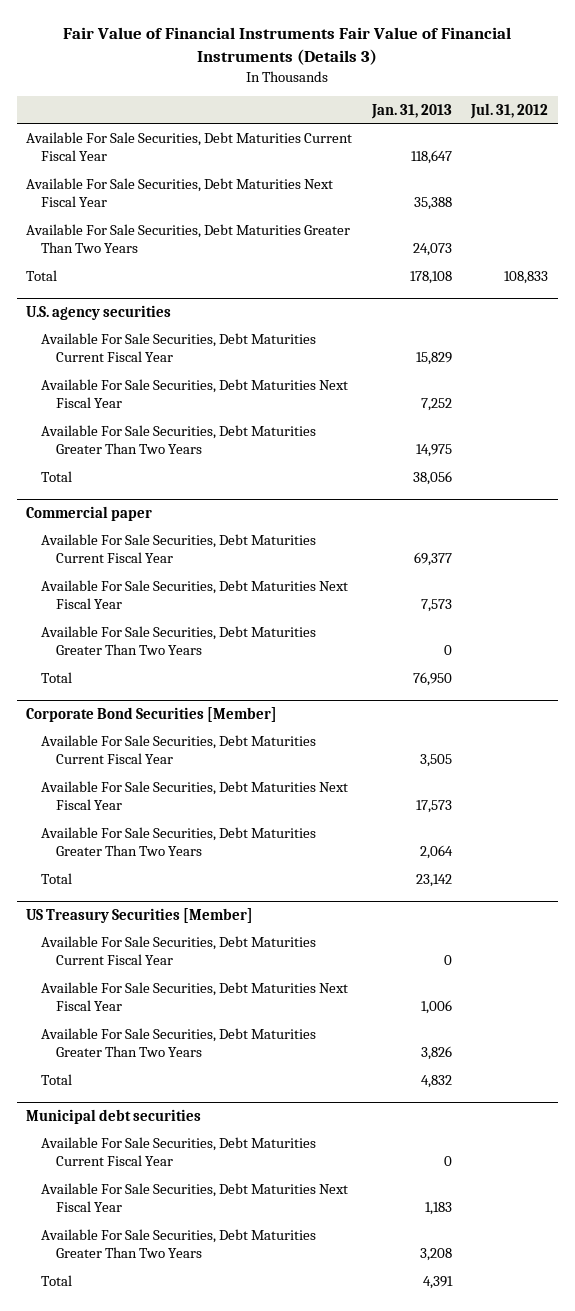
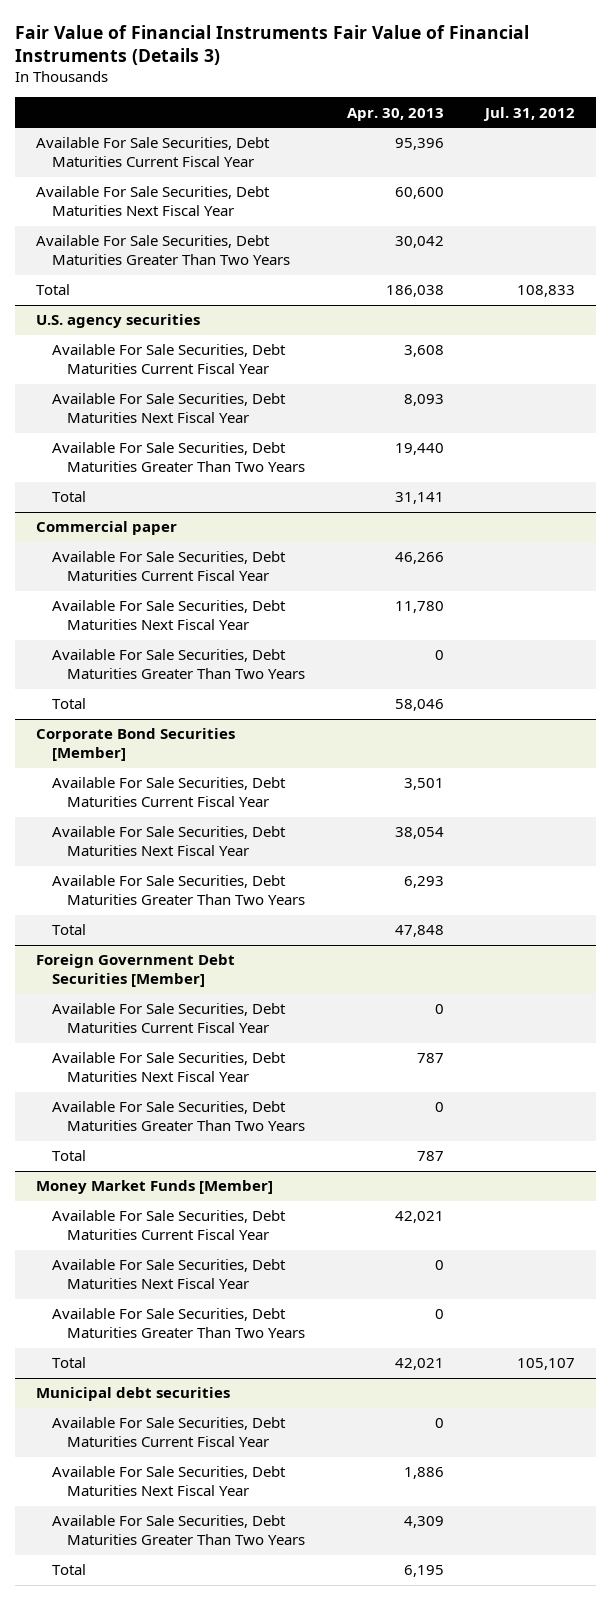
- | Jan. 31, 2013 | Jul. 31, 2012
+ | Apr. 30, 2013 | Jul. 31, 2012
- US Treasury Securities [Member]
- Available For Sale Securities, Debt Maturities Current Fiscal Year | 0 |
- Available For Sale Securities, Debt Maturities Next Fiscal Year | 1,006 |
- Available For Sale Securities, Debt Maturities Greater Than Two Years | 3,826 |
- Total | 4,832 |
+ Foreign Government Debt Securities [Member]
+ Available For Sale Securities, Debt Maturities Current Fiscal Year | 0 |
+ Available For Sale Securities, Debt Maturities Next Fiscal Year | 787 |
+ Available For Sale Securities, Debt Maturities Greater Than Two Years | 0 |
+ Total | 787 |
+ Money Market Funds [Member]
+ Available For Sale Securities, Debt Maturities Current Fiscal Year | 42,021 |
+ Available For Sale Securities, Debt Maturities Next Fiscal Year | 0 |
+ Available For Sale Securities, Debt Maturities Greater Than Two Years | 0 |
+ Total | 42,021 | 105,107

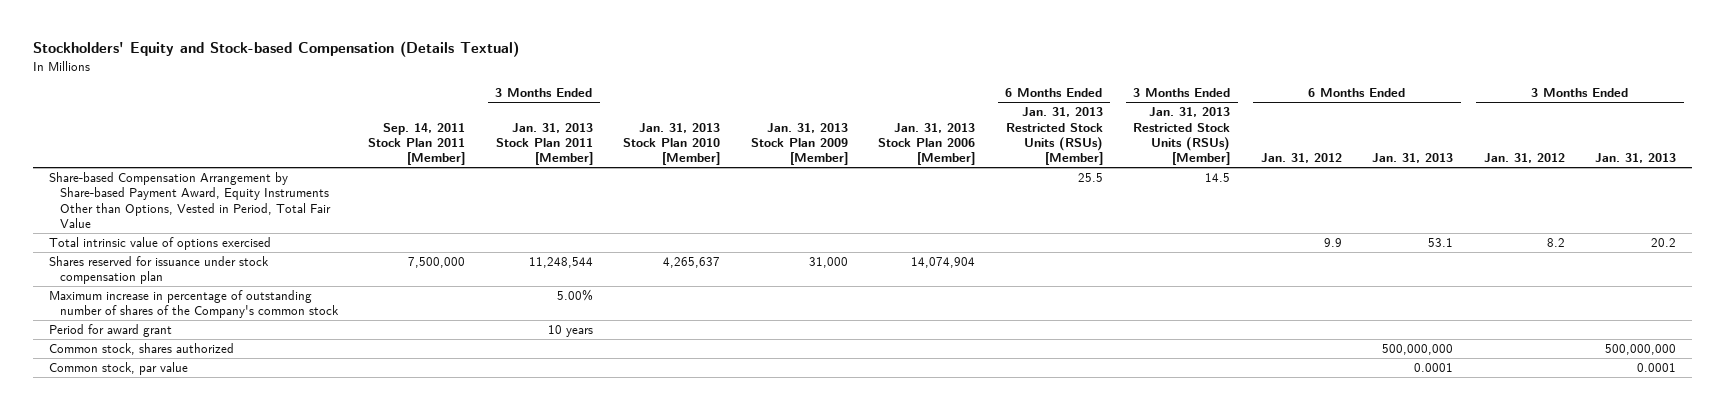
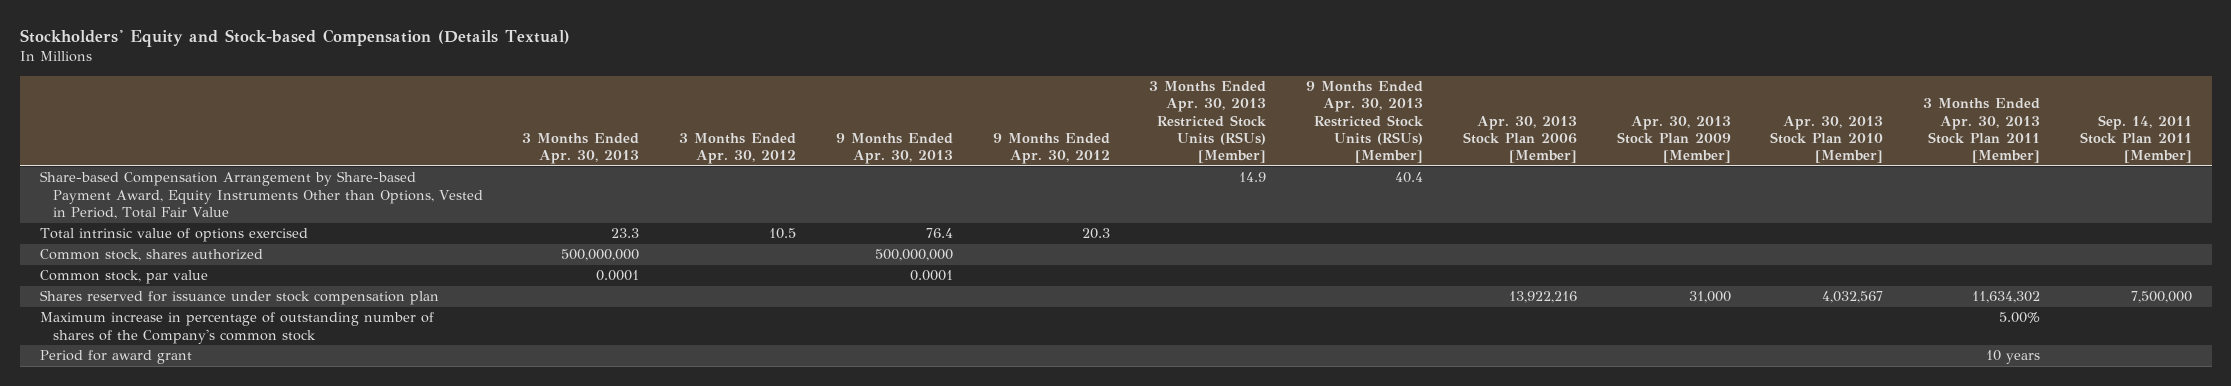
- | Sep. 14, 2011 Stock Plan 2011 [Member] | 3 Months Ended Jan. 31, 2013 Stock Plan 2011 [Member] | Jan. 31, 2013 Stock Plan 2010 [Member] | Jan. 31, 2013 Stock Plan 2009 [Member] | Jan. 31, 2013 Stock Plan 2006 [Member] | 6 Months Ended Jan. 31, 2013 Restricted Stock Units (RSUs) [Member] | 3 Months Ended Jan. 31, 2013 Restricted Stock Units (RSUs) [Member] | 6 Months Ended Jan. 31, 2012 | 6 Months Ended Jan. 31, 2013 | 3 Months Ended Jan. 31, 2012 | 3 Months Ended Jan. 31, 2013
+ | 3 Months Ended Apr. 30, 2013 | 3 Months Ended Apr. 30, 2012 | 9 Months Ended Apr. 30, 2013 | 9 Months Ended Apr. 30, 2012 | 3 Months Ended Apr. 30, 2013 Restricted Stock Units (RSUs) [Member] | 9 Months Ended Apr. 30, 2013 Restricted Stock Units (RSUs) [Member] | Apr. 30, 2013 Stock Plan 2006 [Member] | Apr. 30, 2013 Stock Plan 2009 [Member] | Apr. 30, 2013 Stock Plan 2010 [Member] | 3 Months Ended Apr. 30, 2013 Stock Plan 2011 [Member] | Sep. 14, 2011 Stock Plan 2011 [Member]
moved up: Common stock, shares authorized | 500,000,000 | | 500,000,000 | | | | | | | |
moved up: Common stock, par value | 0.0001 | | 0.0001 | | | | | | | |

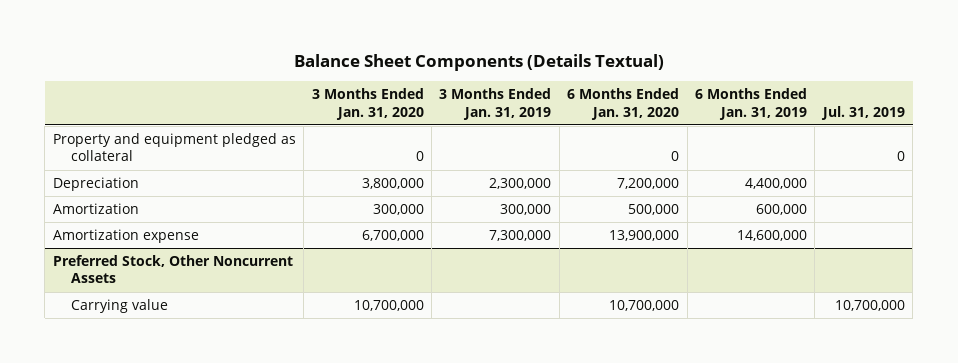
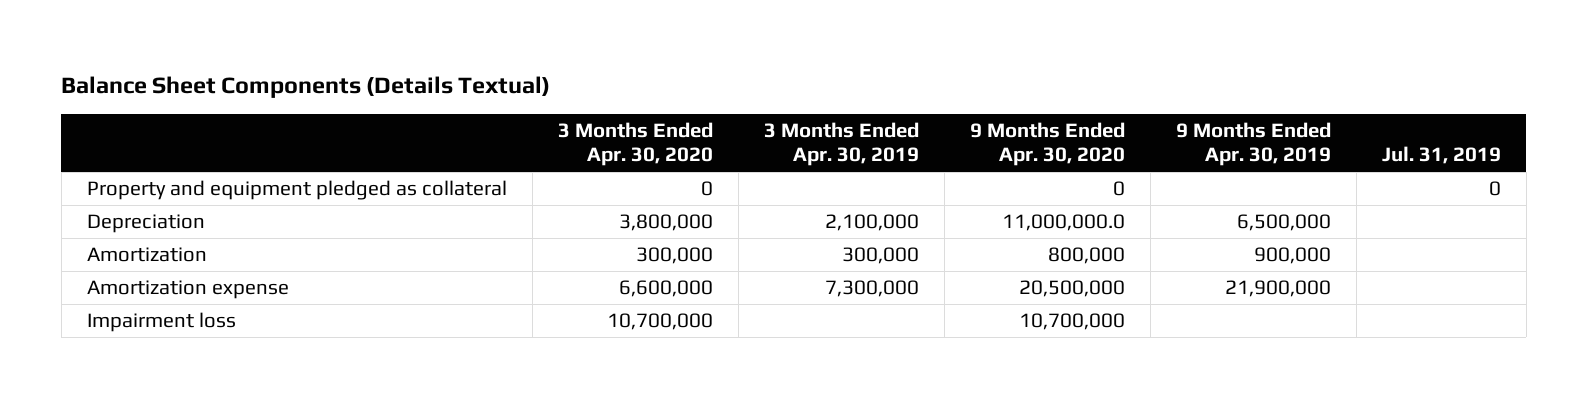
- | 3 Months Ended Jan. 31, 2020 | 3 Months Ended Jan. 31, 2019 | 6 Months Ended Jan. 31, 2020 | 6 Months Ended Jan. 31, 2019 | Jul. 31, 2019
+ | 3 Months Ended Apr. 30, 2020 | 3 Months Ended Apr. 30, 2019 | 9 Months Ended Apr. 30, 2020 | 9 Months Ended Apr. 30, 2019 | Jul. 31, 2019
- Preferred Stock, Other Noncurrent Assets
- Carrying value | 10,700,000 | | 10,700,000 | | 10,700,000
+ Impairment loss | 10,700,000 | | 10,700,000 | |

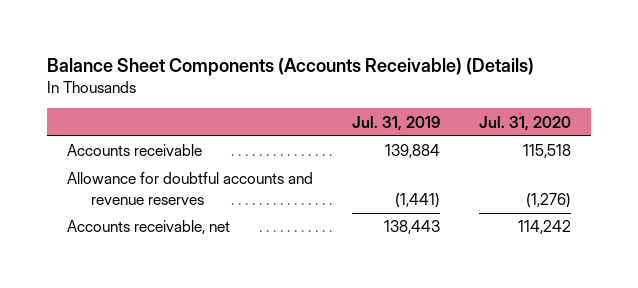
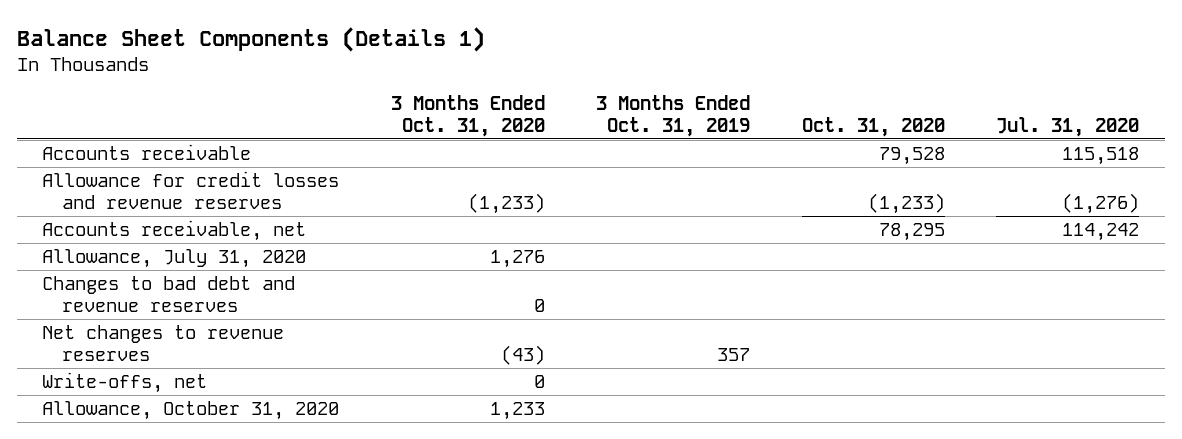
- Balance Sheet Components (Accounts Receivable) (Details)
+ Balance Sheet Components (Details 1)
- | Jul. 31, 2019 | Jul. 31, 2020
+ | 3 Months Ended Oct. 31, 2020 | 3 Months Ended Oct. 31, 2019 | Oct. 31, 2020 | Jul. 31, 2020
- Allowance for doubtful accounts and revenue reserves | (1,441) | (1,276)
+ Allowance for credit losses and revenue reserves | (1,233) | | (1,233) | (1,276)
+ Allowance, July 31, 2020 | 1,276 | | |
+ Changes to bad debt and revenue reserves | 0 | | |
+ Net changes to revenue reserves | (43) | 357 | |
+ Write-offs, net | 0 | | |
+ Allowance, October 31, 2020 | 1,233 | | |

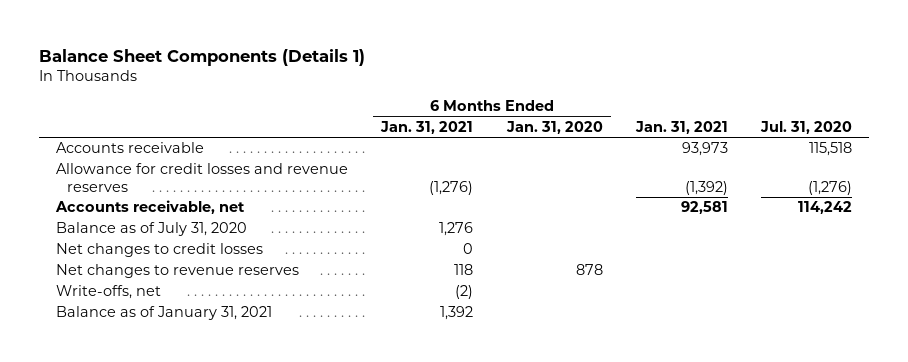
- | 3 Months Ended Oct. 31, 2020 | 3 Months Ended Oct. 31, 2019 | Oct. 31, 2020 | Jul. 31, 2020
+ | 6 Months Ended Jan. 31, 2021 | 6 Months Ended Jan. 31, 2020 | Jan. 31, 2021 | Jul. 31, 2020
- Allowance, July 31, 2020 | 1,276 | | |
- Changes to bad debt and revenue reserves | 0 | | |
+ Balance as of July 31, 2020 | 1,276 | | |
+ Net changes to credit losses | 0 | | |
- Allowance, October 31, 2020 | 1,233 | | |
+ Balance as of January 31, 2021 | 1,392 | | |

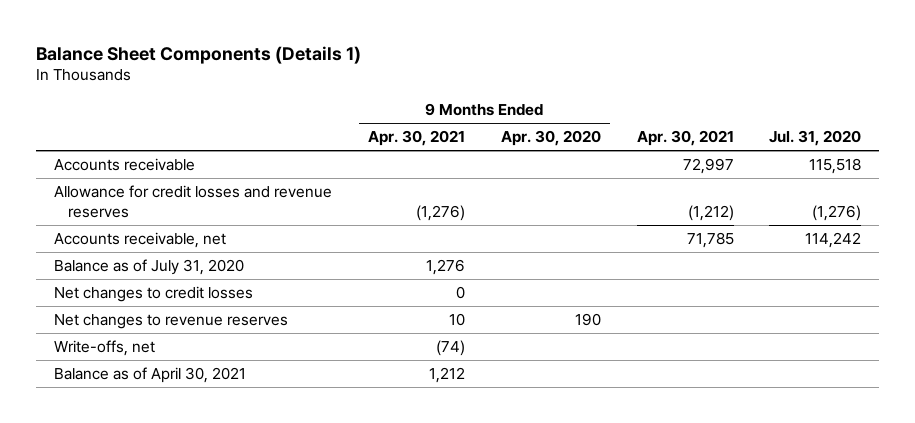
- | 6 Months Ended Jan. 31, 2021 | 6 Months Ended Jan. 31, 2020 | Jan. 31, 2021 | Jul. 31, 2020
+ | 9 Months Ended Apr. 30, 2021 | 9 Months Ended Apr. 30, 2020 | Apr. 30, 2021 | Jul. 31, 2020
- Balance as of January 31, 2021 | 1,392 | | |
+ Balance as of April 30, 2021 | 1,212 | | |

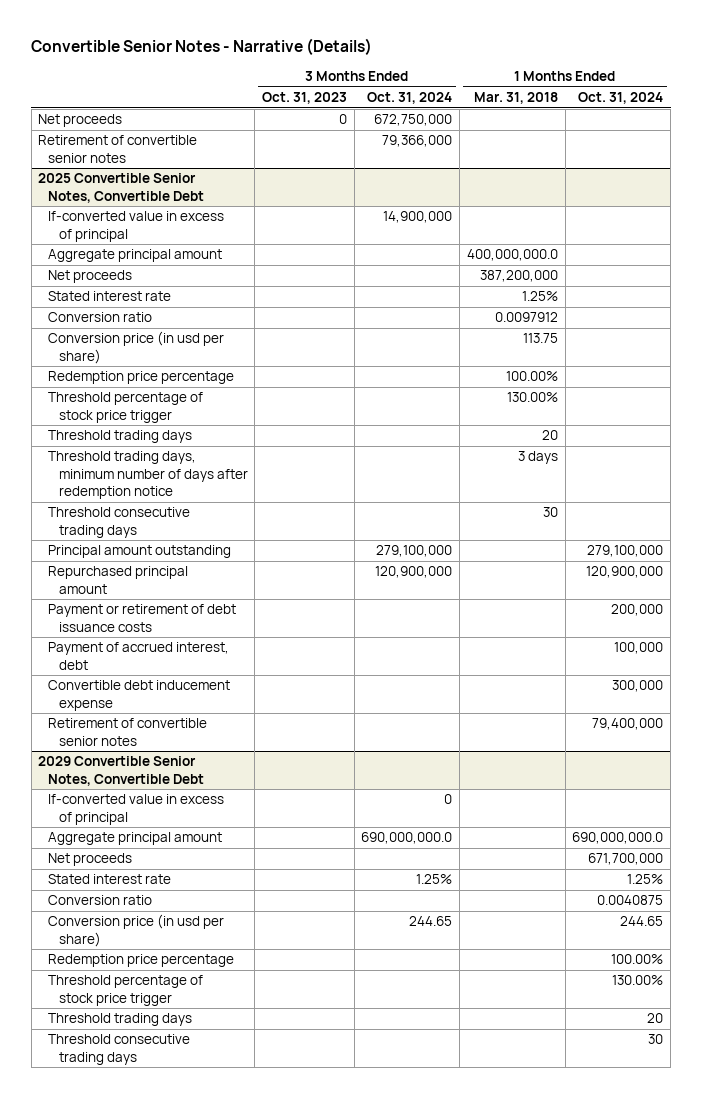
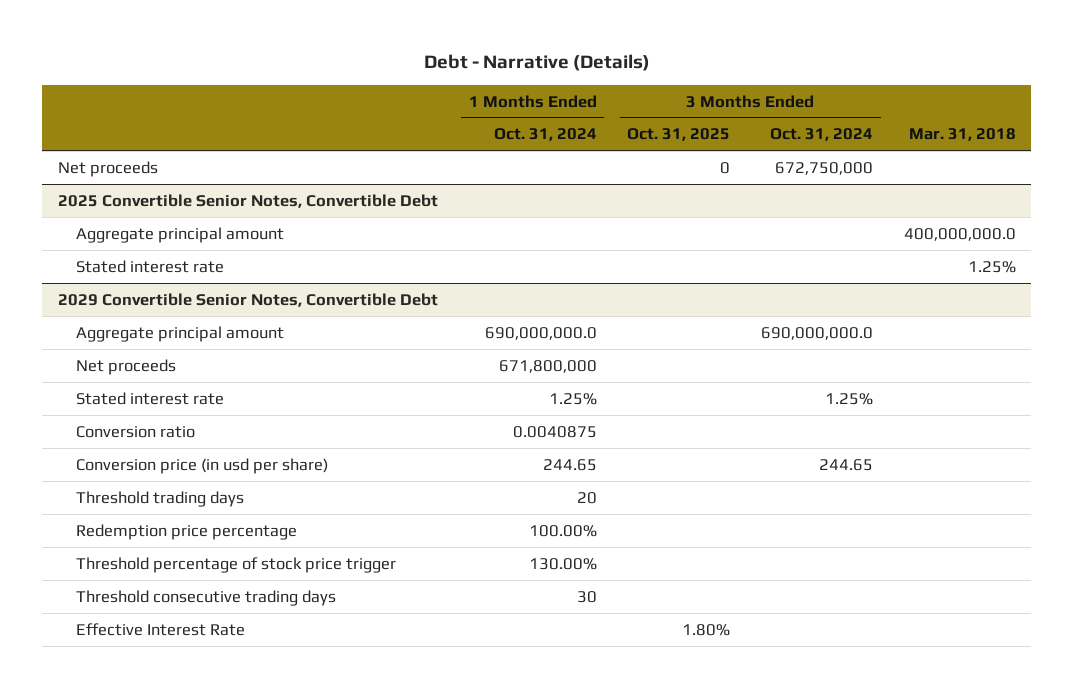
- Convertible Senior Notes - Narrative (Details)
+ Debt - Narrative (Details)
- | 3 Months Ended Oct. 31, 2023 | 3 Months Ended Oct. 31, 2024 | 1 Months Ended Mar. 31, 2018 | 1 Months Ended Oct. 31, 2024
+ | 1 Months Ended Oct. 31, 2024 | 3 Months Ended Oct. 31, 2025 | 3 Months Ended Oct. 31, 2024 | Mar. 31, 2018
- Retirement of convertible senior notes | | 79,366,000 | |
@ 2025 Convertible Senior Notes, Convertible Debt
- If-converted value in excess of principal | | 14,900,000 | |
- Net proceeds | | | 387,200,000 |
- Conversion ratio | | | 0.0097912 |
- Conversion price (in usd per share) | | | 113.75 |
- Redemption price percentage | | | 100.00% |
- Threshold percentage of stock price trigger | | | 130.00% |
- Threshold trading days | | | 20 |
- Threshold trading days, minimum number of days after redemption notice | | | 3 days |
- Threshold consecutive trading days | | | 30 |
- Principal amount outstanding | | 279,100,000 | | 279,100,000
- Repurchased principal amount | | 120,900,000 | | 120,900,000
- Payment or retirement of debt issuance costs | | | | 200,000
- Payment of accrued interest, debt | | | | 100,000
- Convertible debt inducement expense | | | | 300,000
- Retirement of convertible senior notes | | | | 79,400,000
@ 2029 Convertible Senior Notes, Convertible Debt
- If-converted value in excess of principal | | 0 | |
- Net proceeds | | | | 671,700,000
+ Net proceeds | 671,800,000 | | |
moved up: Threshold trading days | 20 | | |
+ Effective Interest Rate | | 1.80% | |

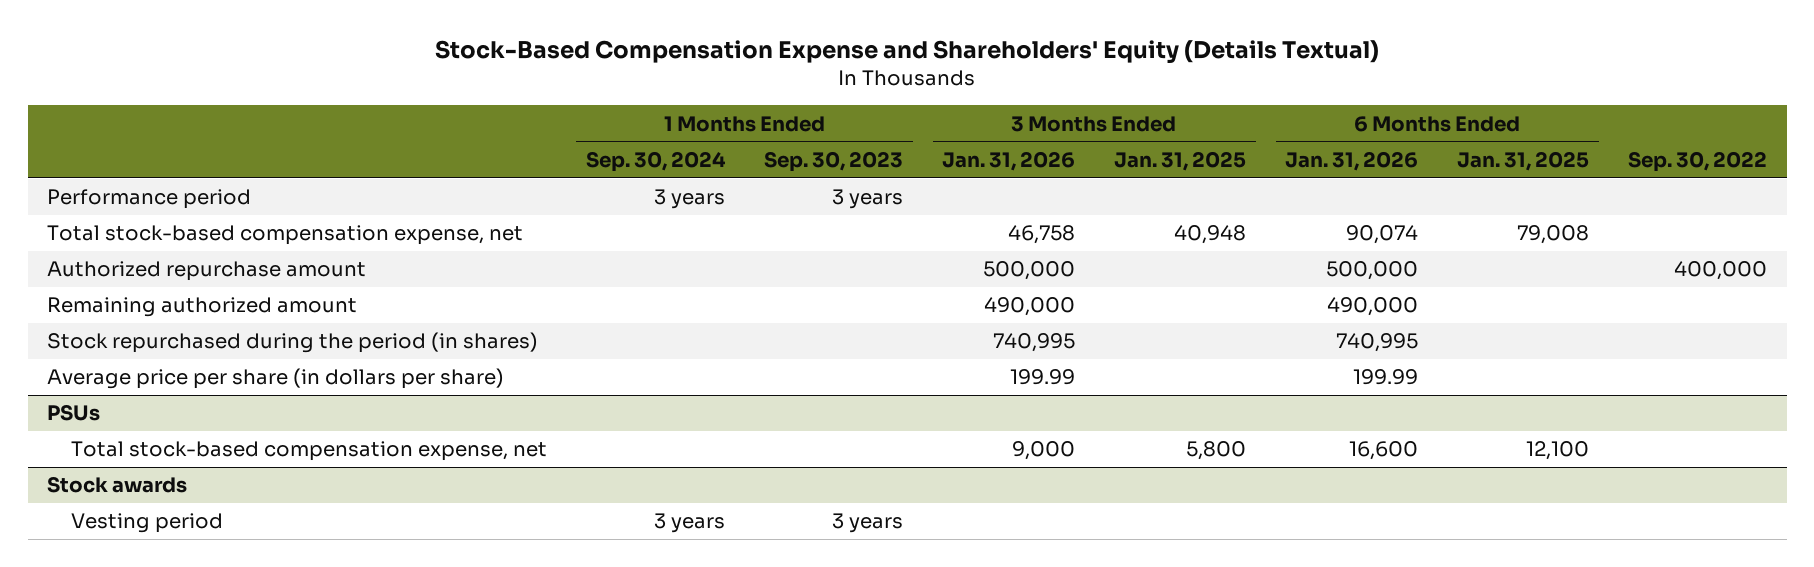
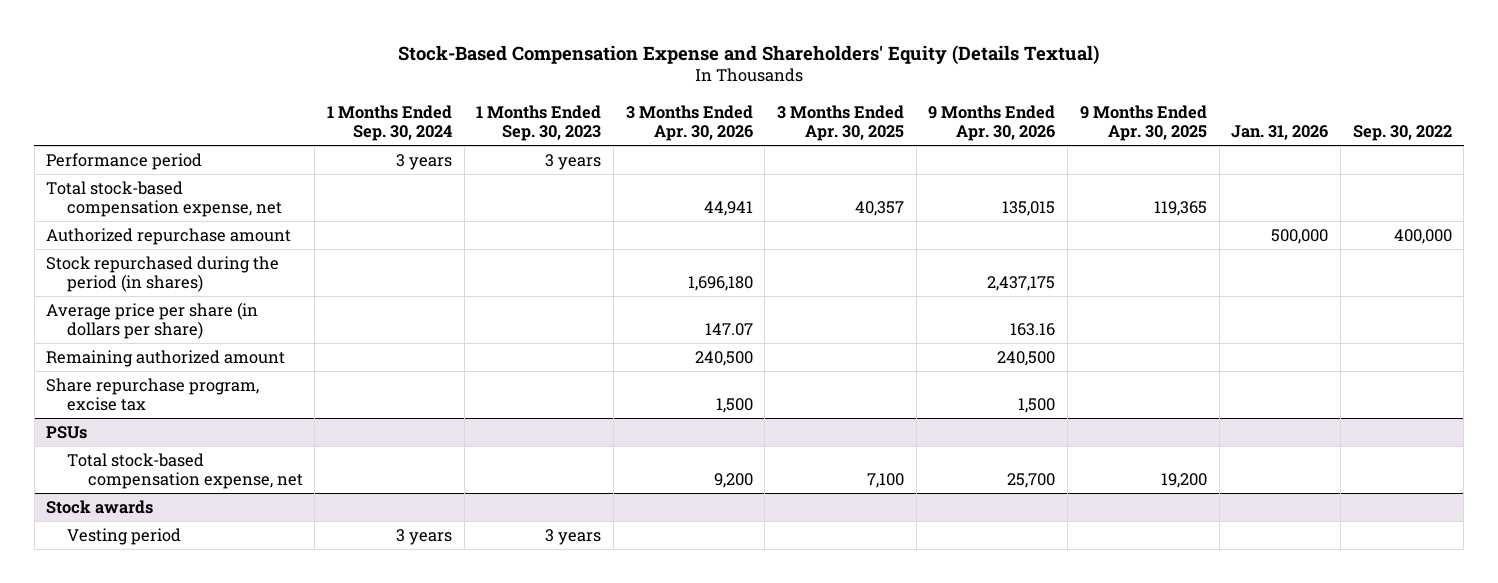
- | 1 Months Ended Sep. 30, 2024 | 1 Months Ended Sep. 30, 2023 | 3 Months Ended Jan. 31, 2026 | 3 Months Ended Jan. 31, 2025 | 6 Months Ended Jan. 31, 2026 | 6 Months Ended Jan. 31, 2025 | Sep. 30, 2022
+ | 1 Months Ended Sep. 30, 2024 | 1 Months Ended Sep. 30, 2023 | 3 Months Ended Apr. 30, 2026 | 3 Months Ended Apr. 30, 2025 | 9 Months Ended Apr. 30, 2026 | 9 Months Ended Apr. 30, 2025 | Jan. 31, 2026 | Sep. 30, 2022
moved down: Remaining authorized amount | | | 240,500 | | 240,500 | | |
+ Share repurchase program, excise tax | | | 1,500 | | 1,500 | | |

